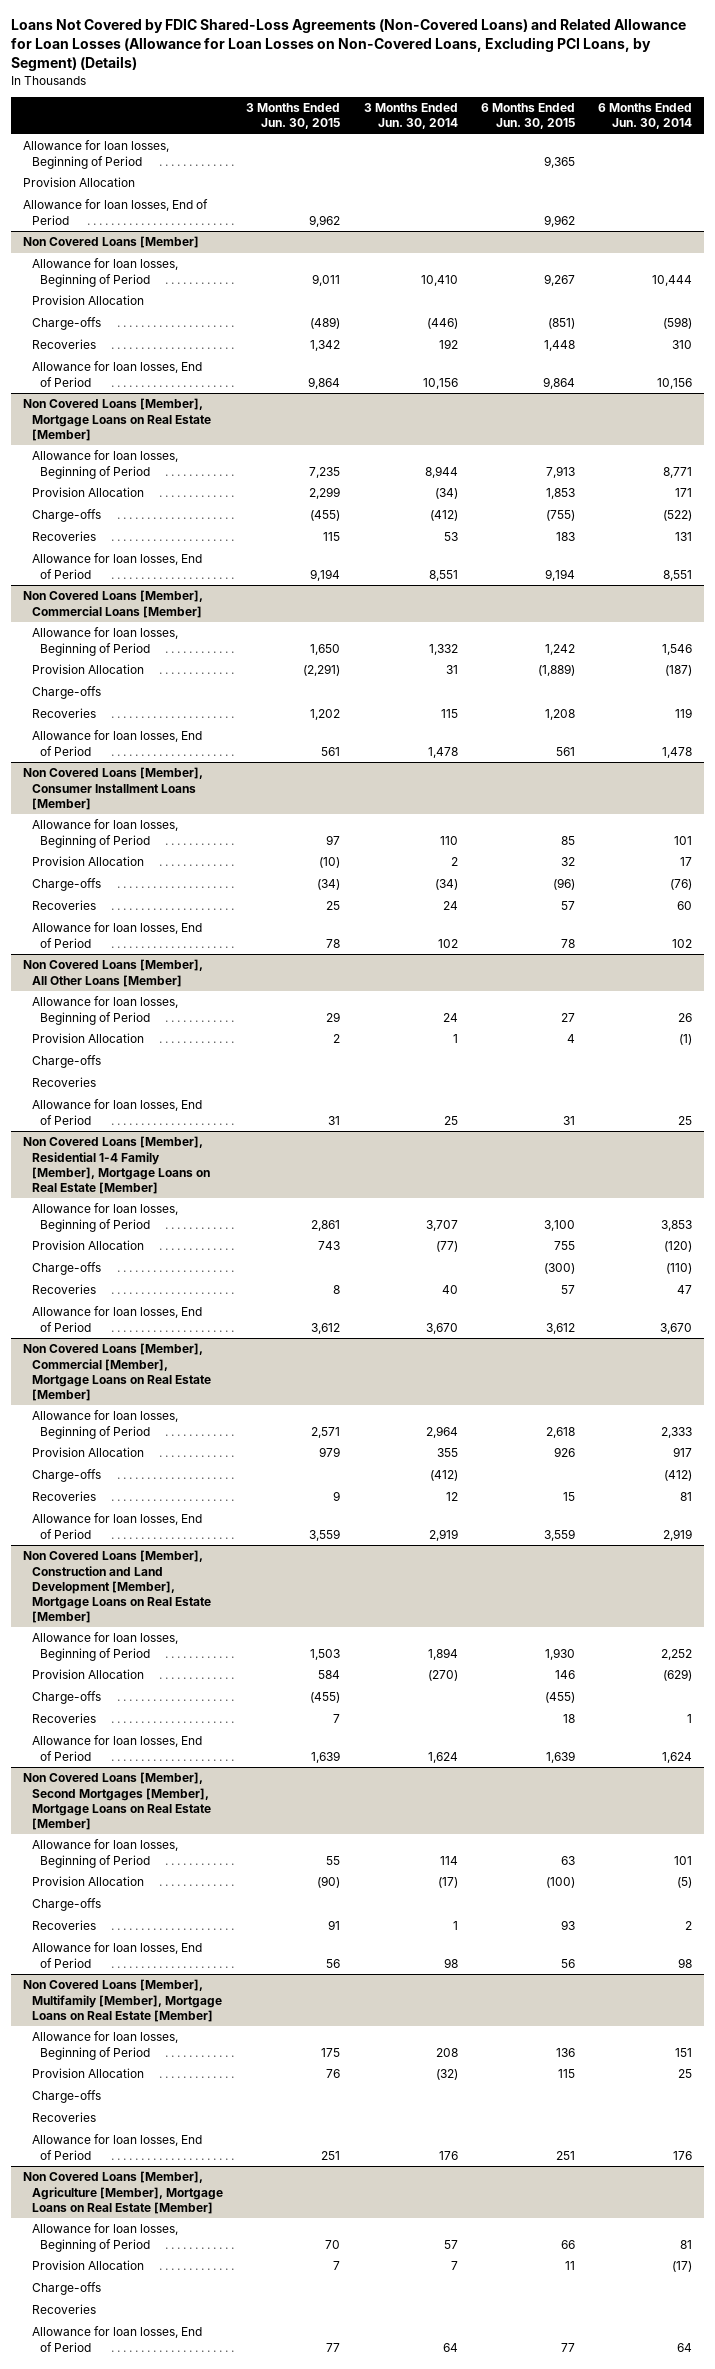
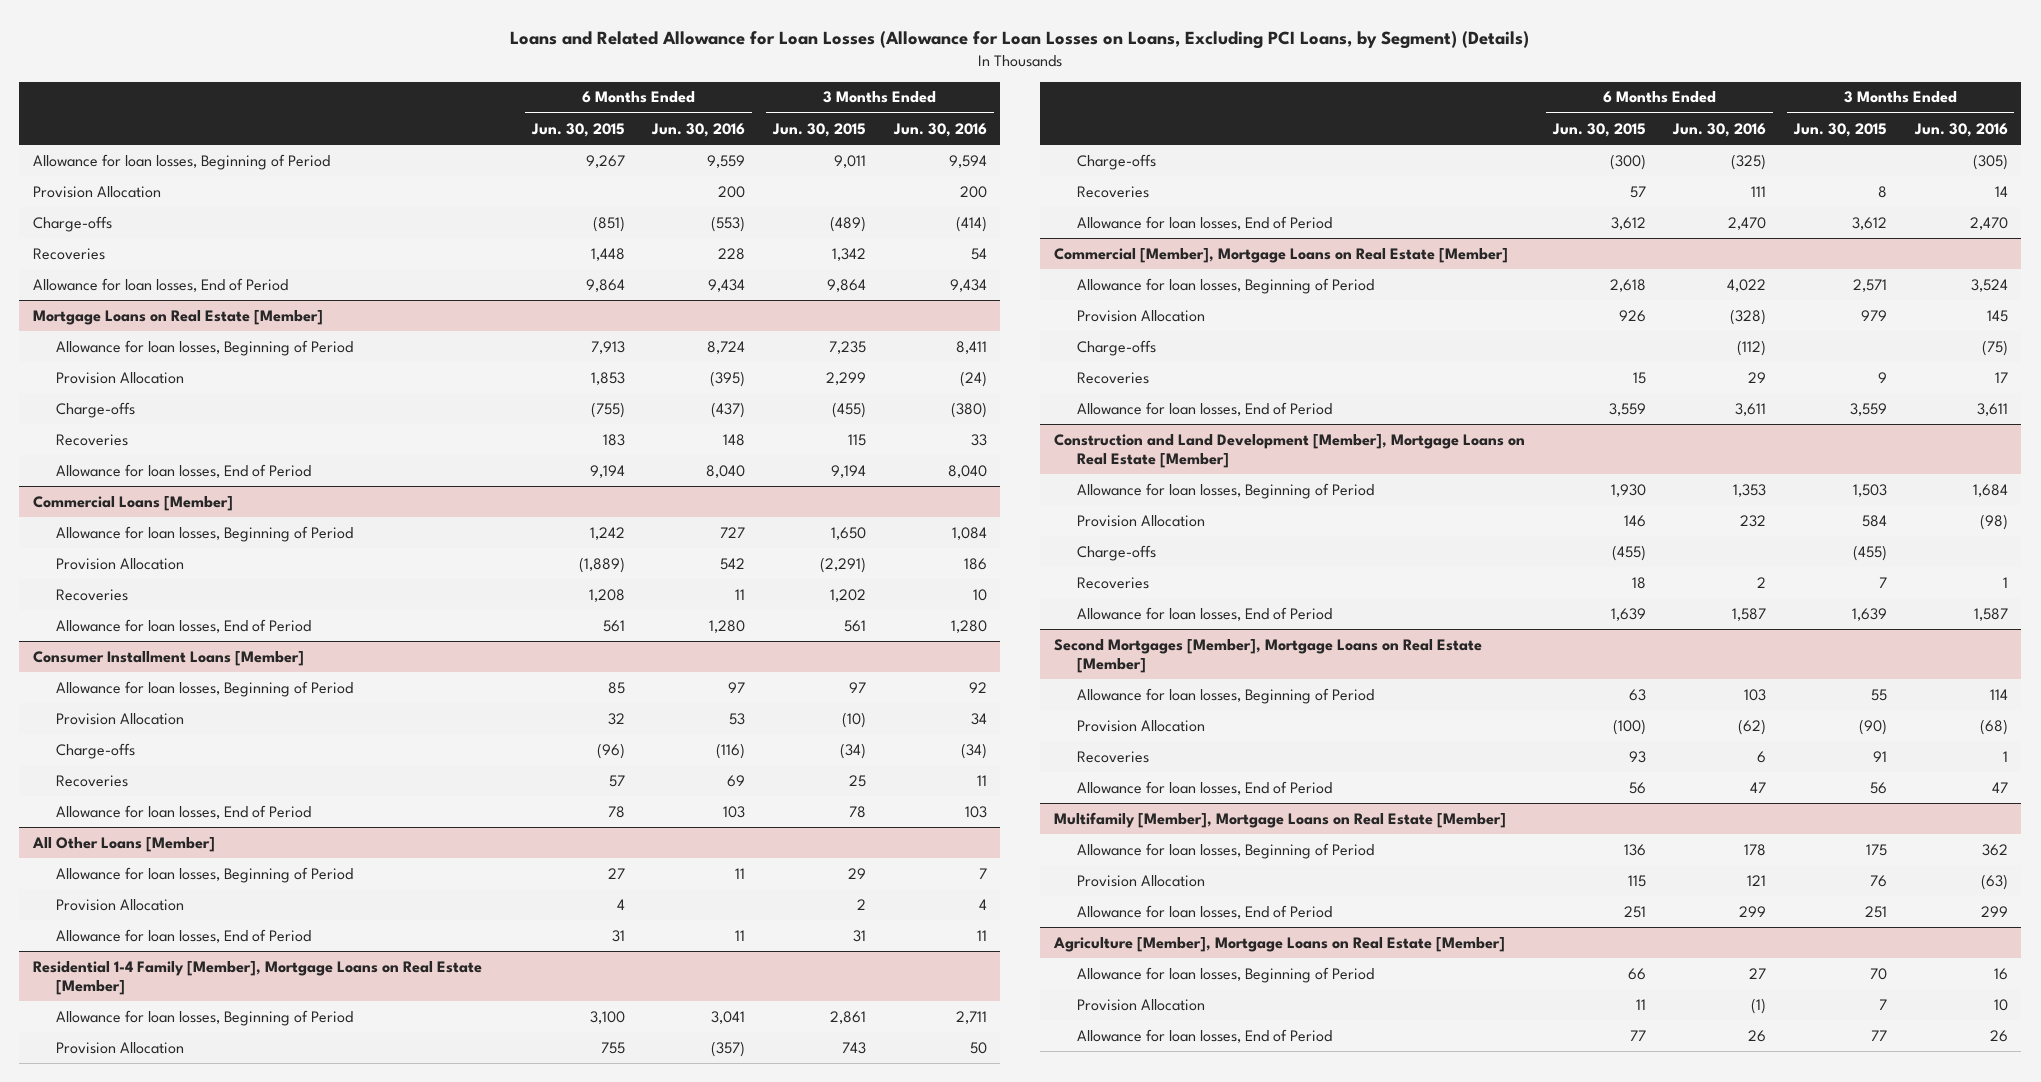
- Loans Not Covered by FDIC Shared-Loss Agreements (Non-Covered Loans) and Related Allowance for Loan Losses (Allowance for Loan Losses on Non-Covered Loans, Excluding PCI Loans, by Segment) (Details)
+ Loans and Related Allowance for Loan Losses (Allowance for Loan Losses on Loans, Excluding PCI Loans, by Segment) (Details)
- | 3 Months Ended Jun. 30, 2015 | 3 Months Ended Jun. 30, 2014 | 6 Months Ended Jun. 30, 2015 | 6 Months Ended Jun. 30, 2014
+ | 6 Months Ended Jun. 30, 2015 | 6 Months Ended Jun. 30, 2016 | 3 Months Ended Jun. 30, 2015 | 3 Months Ended Jun. 30, 2016
- Allowance for loan losses, Beginning of Period | | | 9,365 |
- Provision Allocation
- Allowance for loan losses, End of Period | 9,962 | | 9,962 |
- Non Covered Loans [Member]
- Non Covered Loans [Member], Mortgage Loans on Real Estate [Member]
+ Mortgage Loans on Real Estate [Member]
- Non Covered Loans [Member], Commercial Loans [Member]
+ Commercial Loans [Member]
- Charge-offs
- Non Covered Loans [Member], Consumer Installment Loans [Member]
+ Consumer Installment Loans [Member]
- Non Covered Loans [Member], All Other Loans [Member]
+ All Other Loans [Member]
- Charge-offs
- Recoveries
- Non Covered Loans [Member], Residential 1-4 Family [Member], Mortgage Loans on Real Estate [Member]
+ Residential 1-4 Family [Member], Mortgage Loans on Real Estate [Member]
- Non Covered Loans [Member], Commercial [Member], Mortgage Loans on Real Estate [Member]
+ Commercial [Member], Mortgage Loans on Real Estate [Member]
- Non Covered Loans [Member], Construction and Land Development [Member], Mortgage Loans on Real Estate [Member]
+ Construction and Land Development [Member], Mortgage Loans on Real Estate [Member]
- Non Covered Loans [Member], Second Mortgages [Member], Mortgage Loans on Real Estate [Member]
+ Second Mortgages [Member], Mortgage Loans on Real Estate [Member]
- Charge-offs
- Non Covered Loans [Member], Multifamily [Member], Mortgage Loans on Real Estate [Member]
+ Multifamily [Member], Mortgage Loans on Real Estate [Member]
- Charge-offs
- Recoveries
- Non Covered Loans [Member], Agriculture [Member], Mortgage Loans on Real Estate [Member]
+ Agriculture [Member], Mortgage Loans on Real Estate [Member]
- Charge-offs
- Recoveries

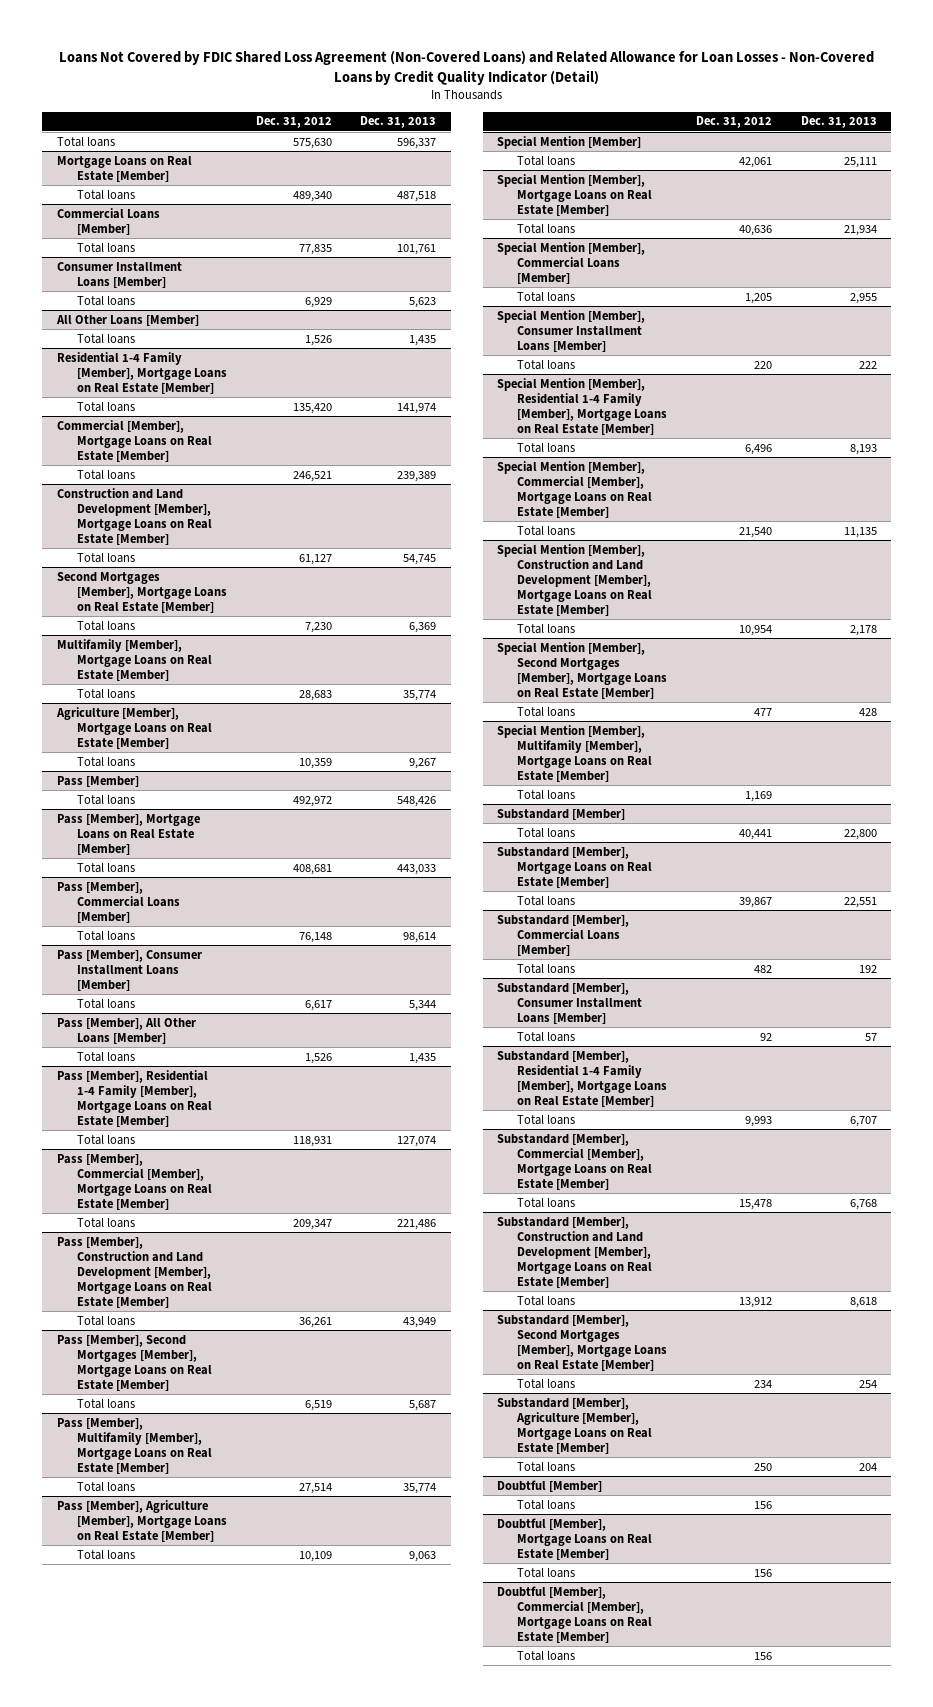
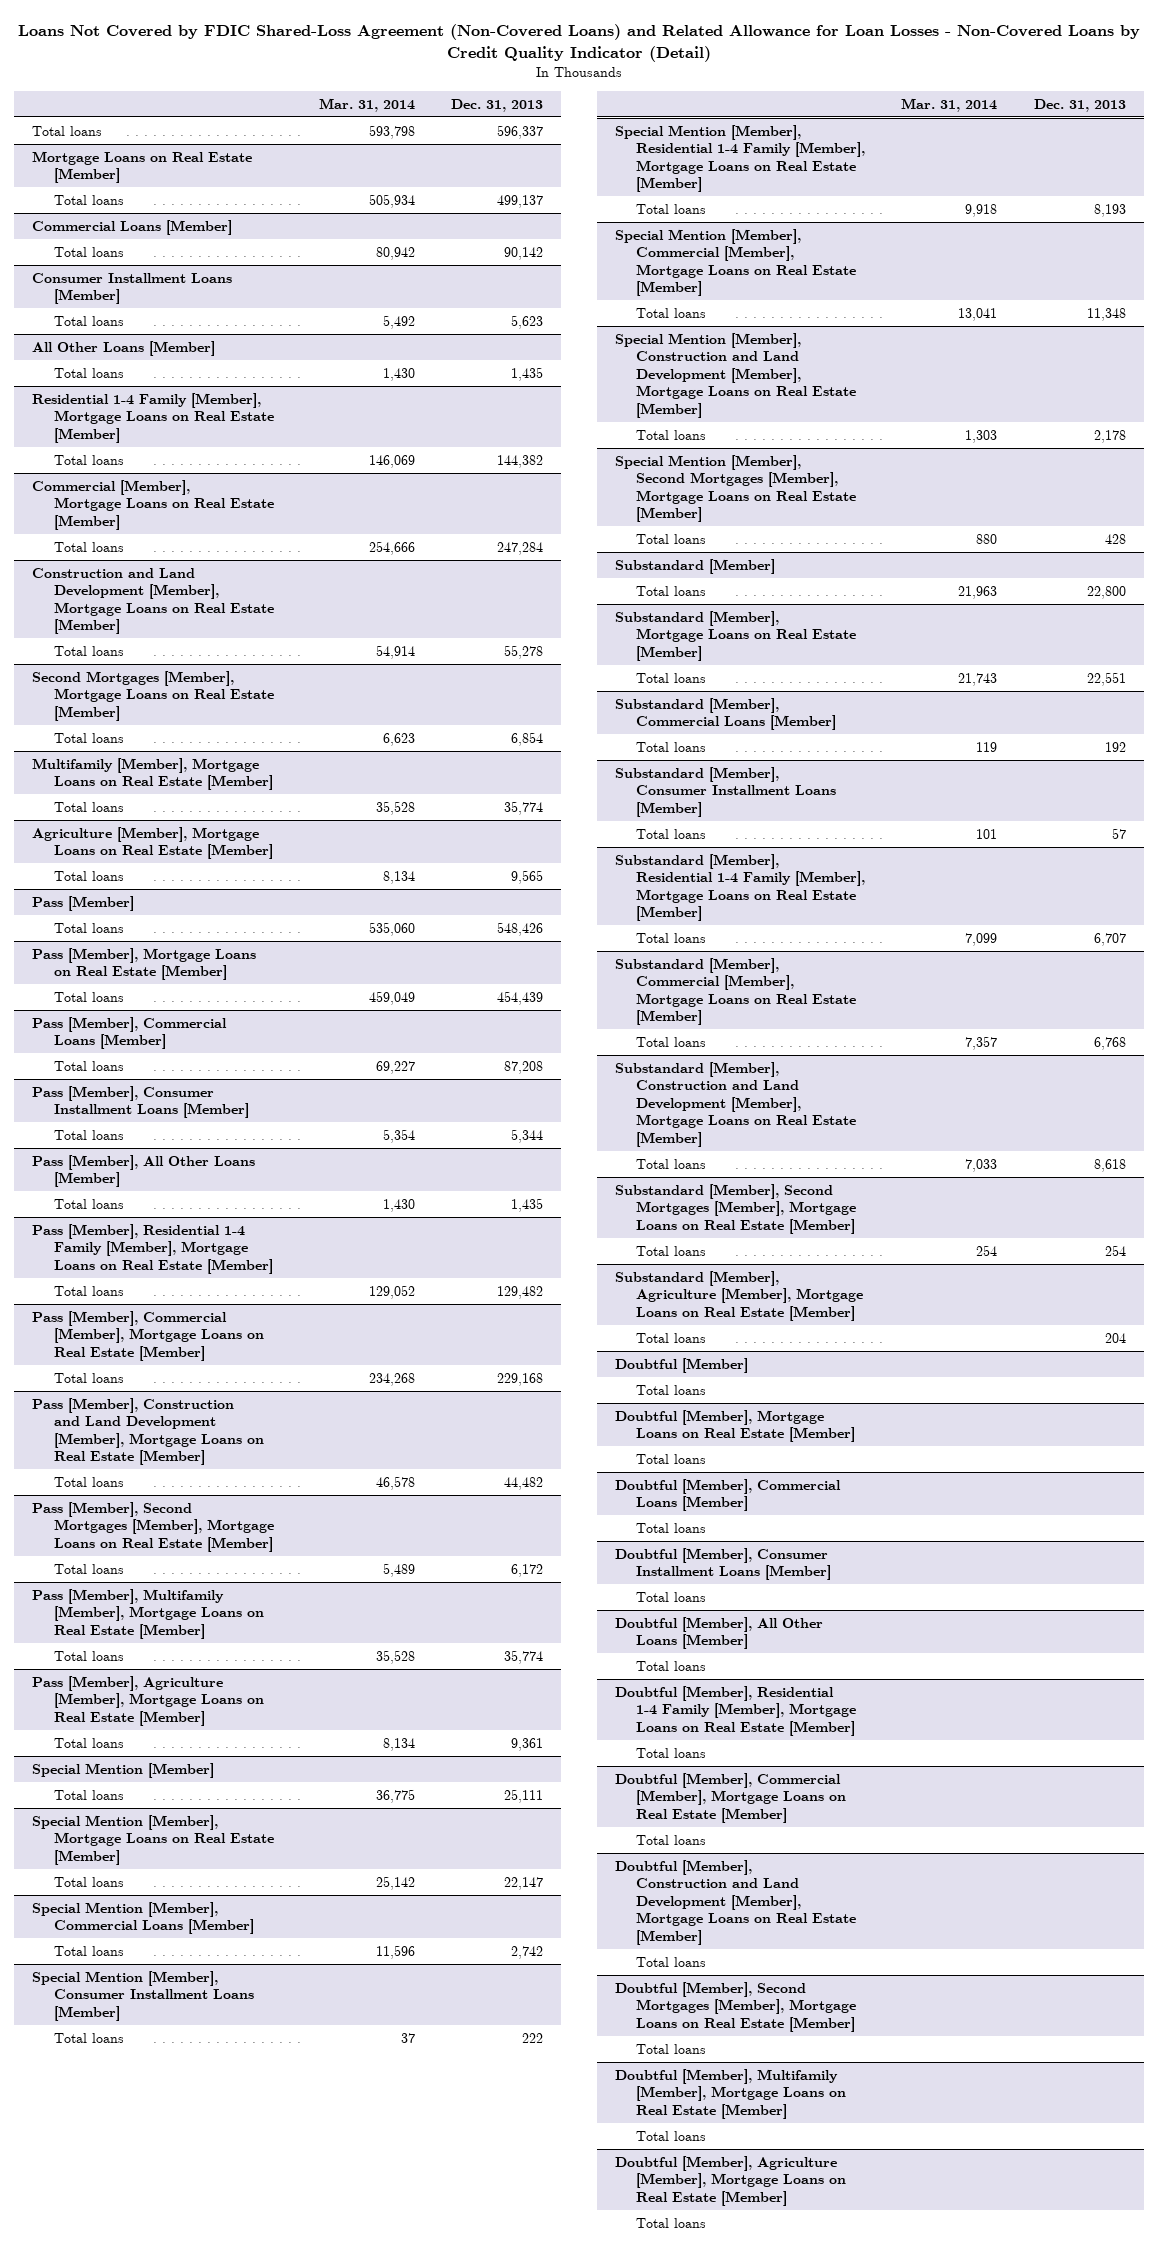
- Loans Not Covered by FDIC Shared Loss Agreement (Non-Covered Loans) and Related Allowance for Loan Losses - Non-Covered Loans by Credit Quality Indicator (Detail)
+ Loans Not Covered by FDIC Shared-Loss Agreement (Non-Covered Loans) and Related Allowance for Loan Losses - Non-Covered Loans by Credit Quality Indicator (Detail)
- | Dec. 31, 2012 | Dec. 31, 2013
+ | Mar. 31, 2014 | Dec. 31, 2013
@ Mortgage Loans on Real Estate [Member]
- Total loans | 489,340 | 487,518
+ Total loans | 505,934 | 499,137
@ Commercial Loans [Member]
- Total loans | 77,835 | 101,761
+ Total loans | 80,942 | 90,142
@ Residential 1-4 Family [Member], Mortgage Loans on Real Estate [Member]
- Total loans | 135,420 | 141,974
+ Total loans | 146,069 | 144,382
@ Commercial [Member], Mortgage Loans on Real Estate [Member]
- Total loans | 246,521 | 239,389
+ Total loans | 254,666 | 247,284
@ Construction and Land Development [Member], Mortgage Loans on Real Estate [Member]
- Total loans | 61,127 | 54,745
+ Total loans | 54,914 | 55,278
@ Second Mortgages [Member], Mortgage Loans on Real Estate [Member]
- Total loans | 7,230 | 6,369
+ Total loans | 6,623 | 6,854
@ Agriculture [Member], Mortgage Loans on Real Estate [Member]
- Total loans | 10,359 | 9,267
+ Total loans | 8,134 | 9,565
@ Pass [Member], Mortgage Loans on Real Estate [Member]
- Total loans | 408,681 | 443,033
+ Total loans | 459,049 | 454,439
@ Pass [Member], Commercial Loans [Member]
- Total loans | 76,148 | 98,614
+ Total loans | 69,227 | 87,208
@ Pass [Member], Residential 1-4 Family [Member], Mortgage Loans on Real Estate [Member]
- Total loans | 118,931 | 127,074
+ Total loans | 129,052 | 129,482
@ Pass [Member], Commercial [Member], Mortgage Loans on Real Estate [Member]
- Total loans | 209,347 | 221,486
+ Total loans | 234,268 | 229,168
@ Pass [Member], Construction and Land Development [Member], Mortgage Loans on Real Estate [Member]
- Total loans | 36,261 | 43,949
+ Total loans | 46,578 | 44,482
@ Pass [Member], Second Mortgages [Member], Mortgage Loans on Real Estate [Member]
- Total loans | 6,519 | 5,687
+ Total loans | 5,489 | 6,172
@ Pass [Member], Agriculture [Member], Mortgage Loans on Real Estate [Member]
- Total loans | 10,109 | 9,063
+ Total loans | 8,134 | 9,361
@ Special Mention [Member], Mortgage Loans on Real Estate [Member]
- Total loans | 40,636 | 21,934
+ Total loans | 25,142 | 22,147
@ Special Mention [Member], Commercial Loans [Member]
- Total loans | 1,205 | 2,955
+ Total loans | 11,596 | 2,742
@ Special Mention [Member], Commercial [Member], Mortgage Loans on Real Estate [Member]
- Total loans | 21,540 | 11,135
+ Total loans | 13,041 | 11,348
- Special Mention [Member], Multifamily [Member], Mortgage Loans on Real Estate [Member]
- Total loans | 1,169 |
+ Doubtful [Member], Commercial Loans [Member]
+ Total loans
+ Doubtful [Member], Consumer Installment Loans [Member]
+ Total loans
+ Doubtful [Member], All Other Loans [Member]
+ Total loans
+ Doubtful [Member], Residential 1-4 Family [Member], Mortgage Loans on Real Estate [Member]
+ Total loans
+ Doubtful [Member], Construction and Land Development [Member], Mortgage Loans on Real Estate [Member]
+ Total loans
+ Doubtful [Member], Second Mortgages [Member], Mortgage Loans on Real Estate [Member]
+ Total loans
+ Doubtful [Member], Multifamily [Member], Mortgage Loans on Real Estate [Member]
+ Total loans
+ Doubtful [Member], Agriculture [Member], Mortgage Loans on Real Estate [Member]
+ Total loans

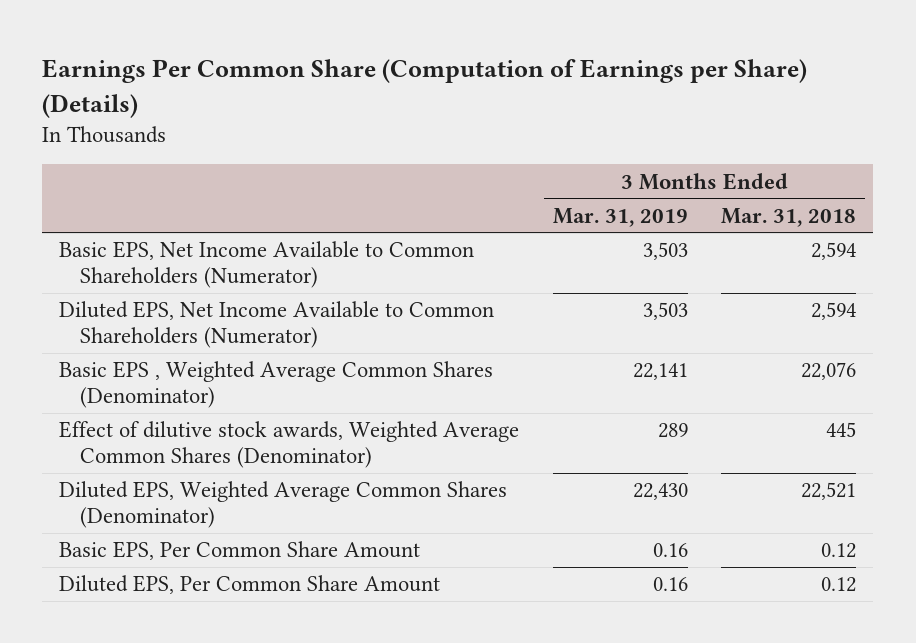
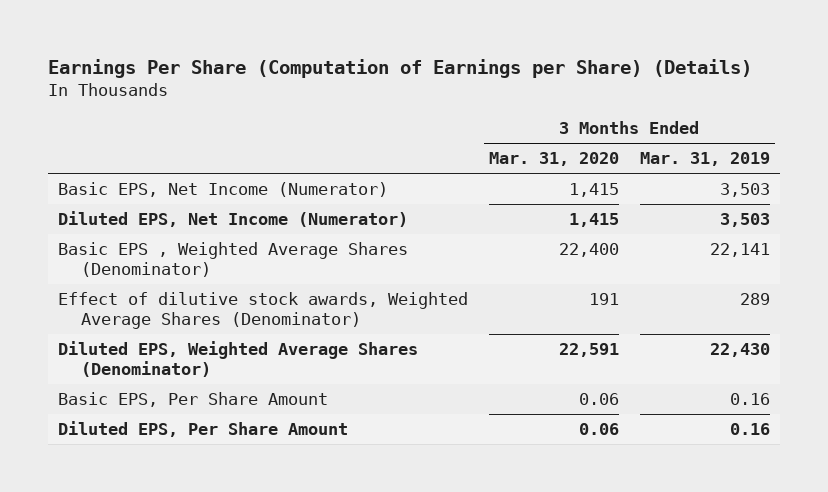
- Earnings Per Common Share (Computation of Earnings per Share) (Details)
+ Earnings Per Share (Computation of Earnings per Share) (Details)
- | 3 Months Ended Mar. 31, 2019 | 3 Months Ended Mar. 31, 2018
+ | 3 Months Ended Mar. 31, 2020 | 3 Months Ended Mar. 31, 2019
- Basic EPS, Net Income Available to Common Shareholders (Numerator) | 3,503 | 2,594
- Diluted EPS, Net Income Available to Common Shareholders (Numerator) | 3,503 | 2,594
- Basic EPS , Weighted Average Common Shares (Denominator) | 22,141 | 22,076
- Effect of dilutive stock awards, Weighted Average Common Shares (Denominator) | 289 | 445
- Diluted EPS, Weighted Average Common Shares (Denominator) | 22,430 | 22,521
- Basic EPS, Per Common Share Amount | 0.16 | 0.12
- Diluted EPS, Per Common Share Amount | 0.16 | 0.12
+ Basic EPS, Net Income (Numerator) | 1,415 | 3,503
+ Diluted EPS, Net Income (Numerator) | 1,415 | 3,503
+ Basic EPS , Weighted Average Shares (Denominator) | 22,400 | 22,141
+ Effect of dilutive stock awards, Weighted Average Shares (Denominator) | 191 | 289
+ Diluted EPS, Weighted Average Shares (Denominator) | 22,591 | 22,430
+ Basic EPS, Per Share Amount | 0.06 | 0.16
+ Diluted EPS, Per Share Amount | 0.06 | 0.16

